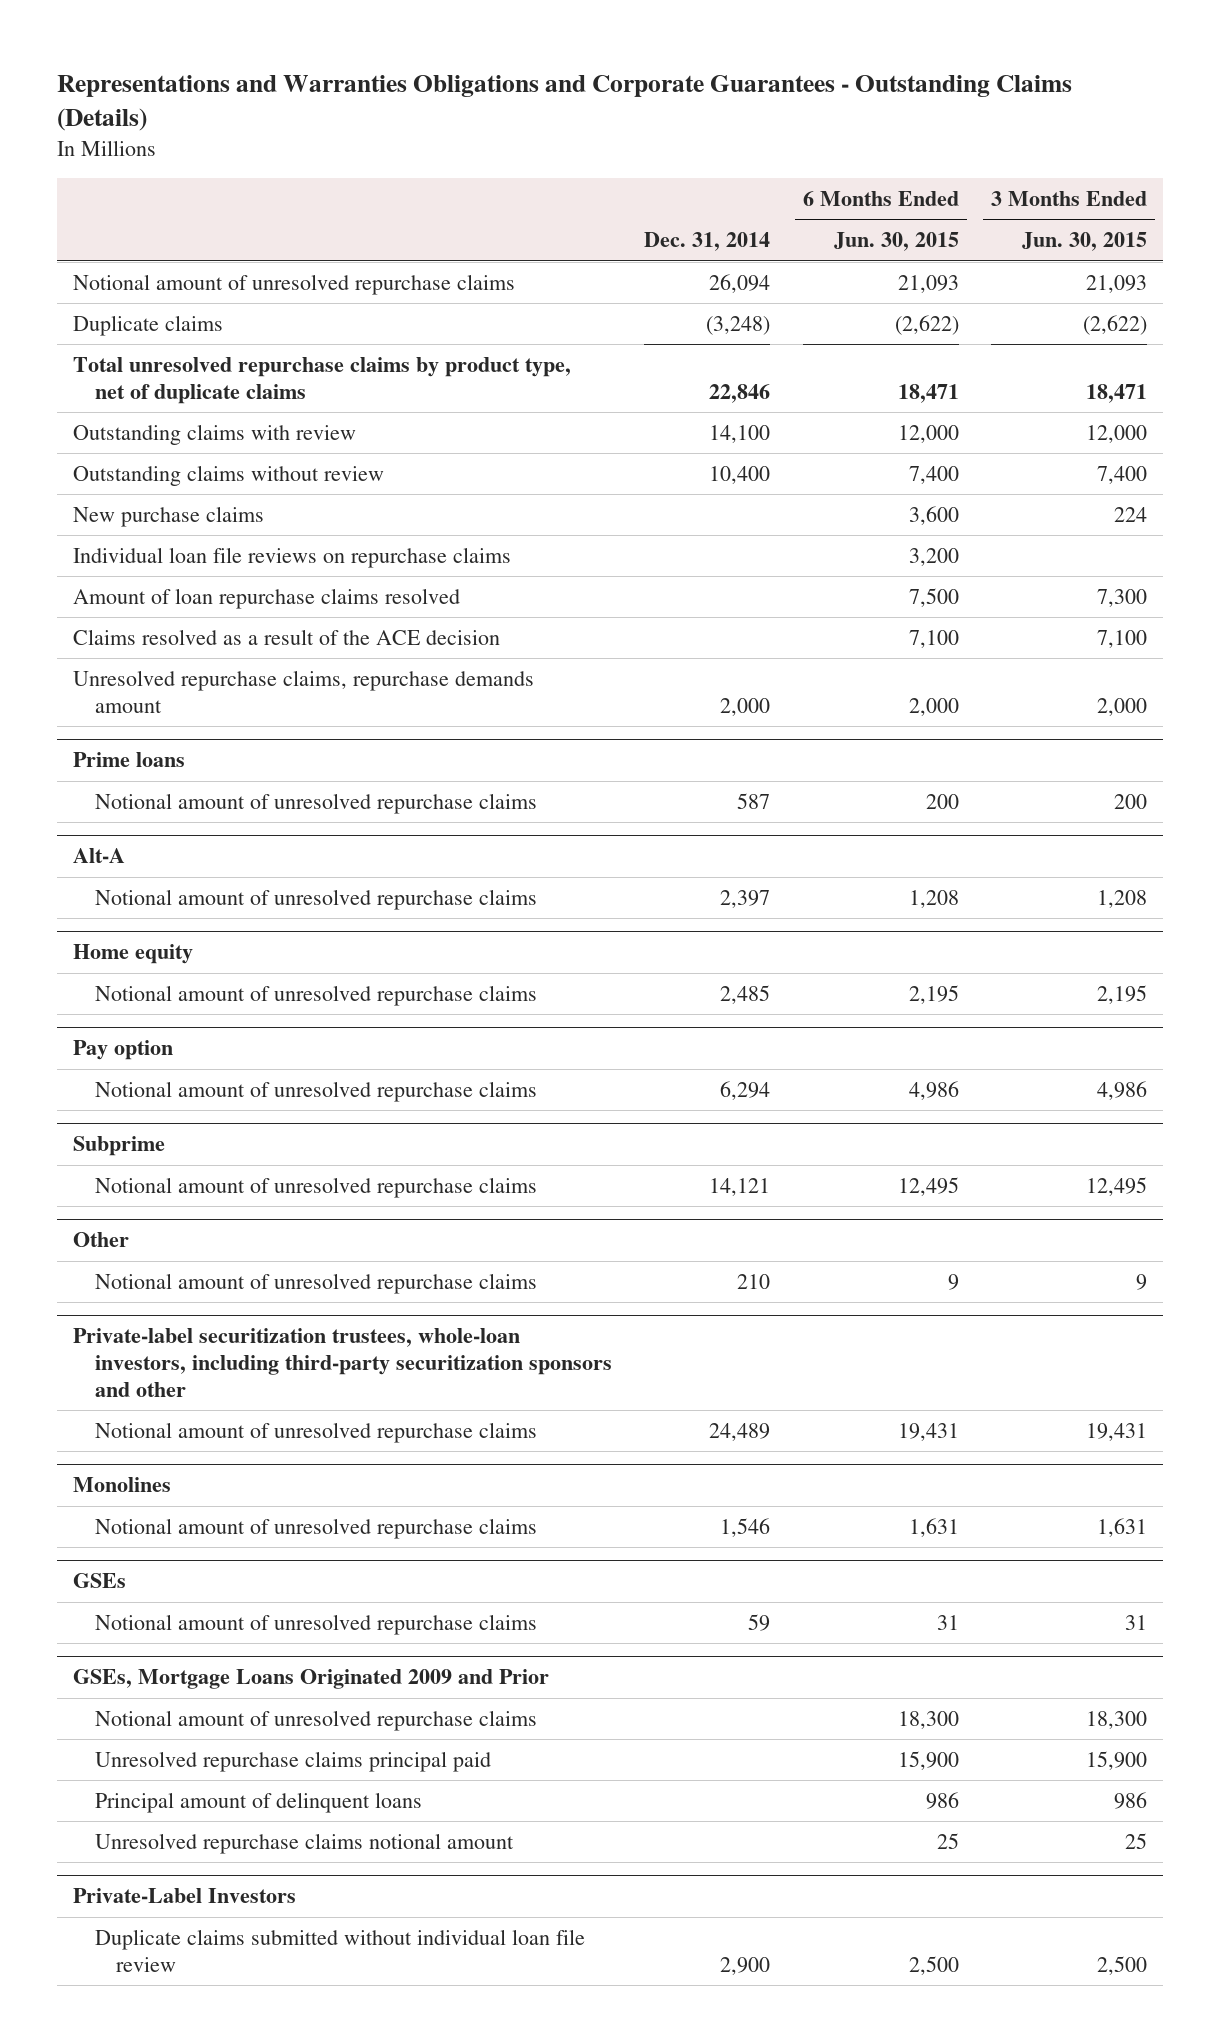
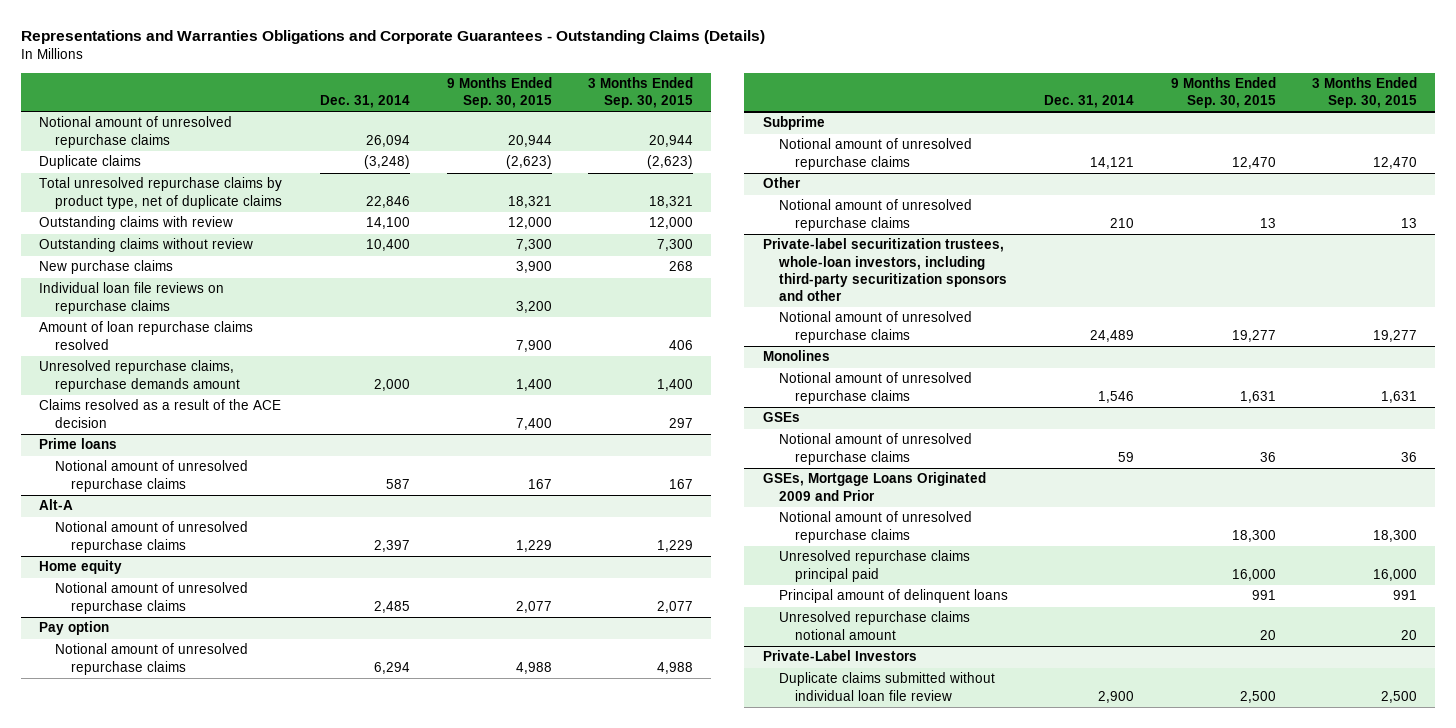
- | Dec. 31, 2014 | 6 Months Ended Jun. 30, 2015 | 3 Months Ended Jun. 30, 2015
+ | Dec. 31, 2014 | 9 Months Ended Sep. 30, 2015 | 3 Months Ended Sep. 30, 2015
moved down: Claims resolved as a result of the ACE decision | | 7,400 | 297

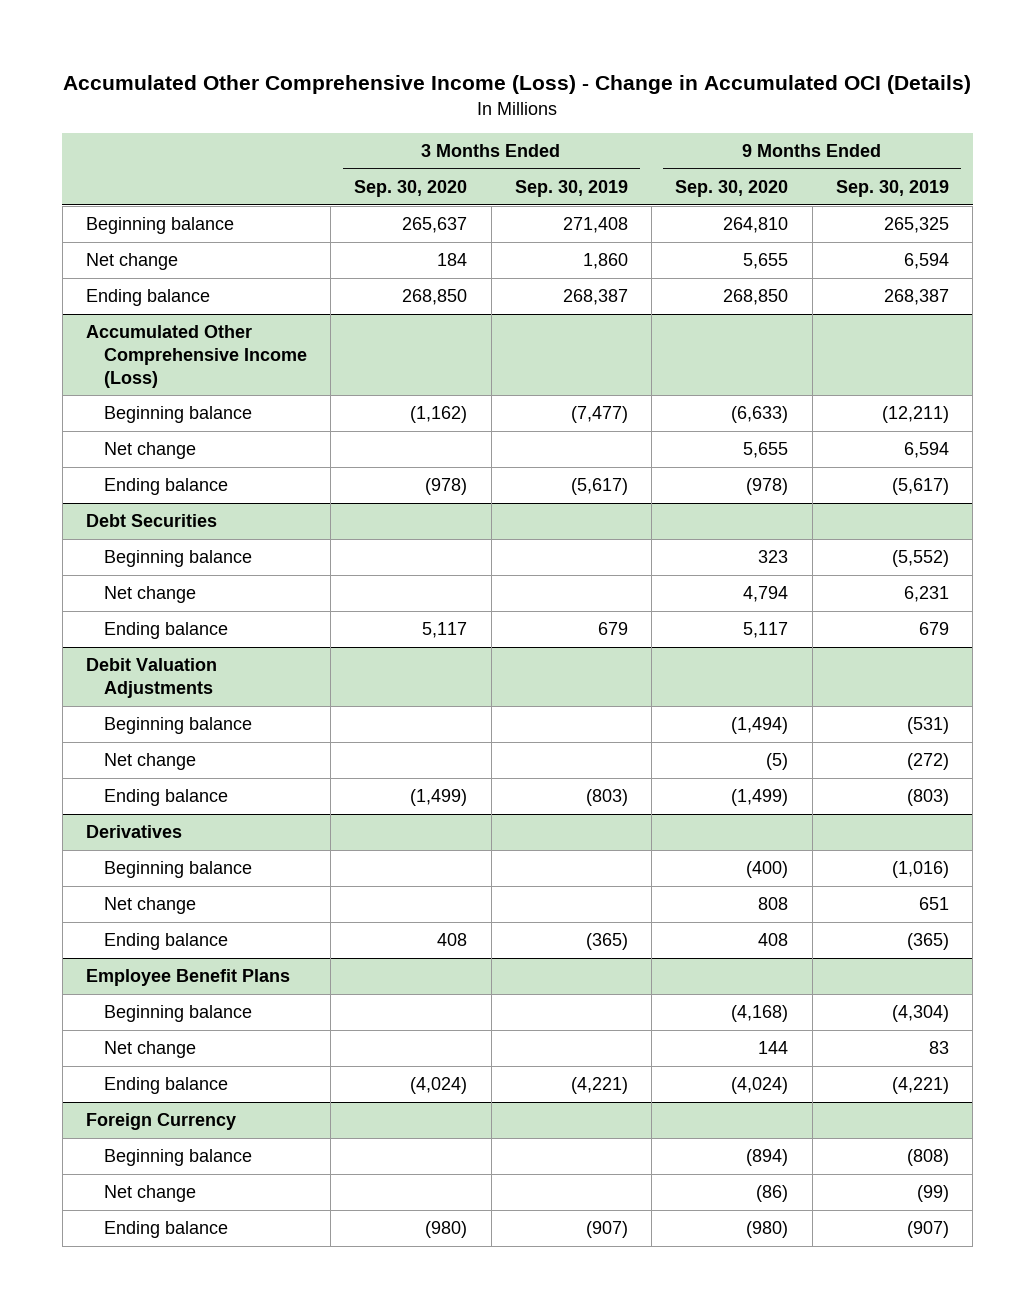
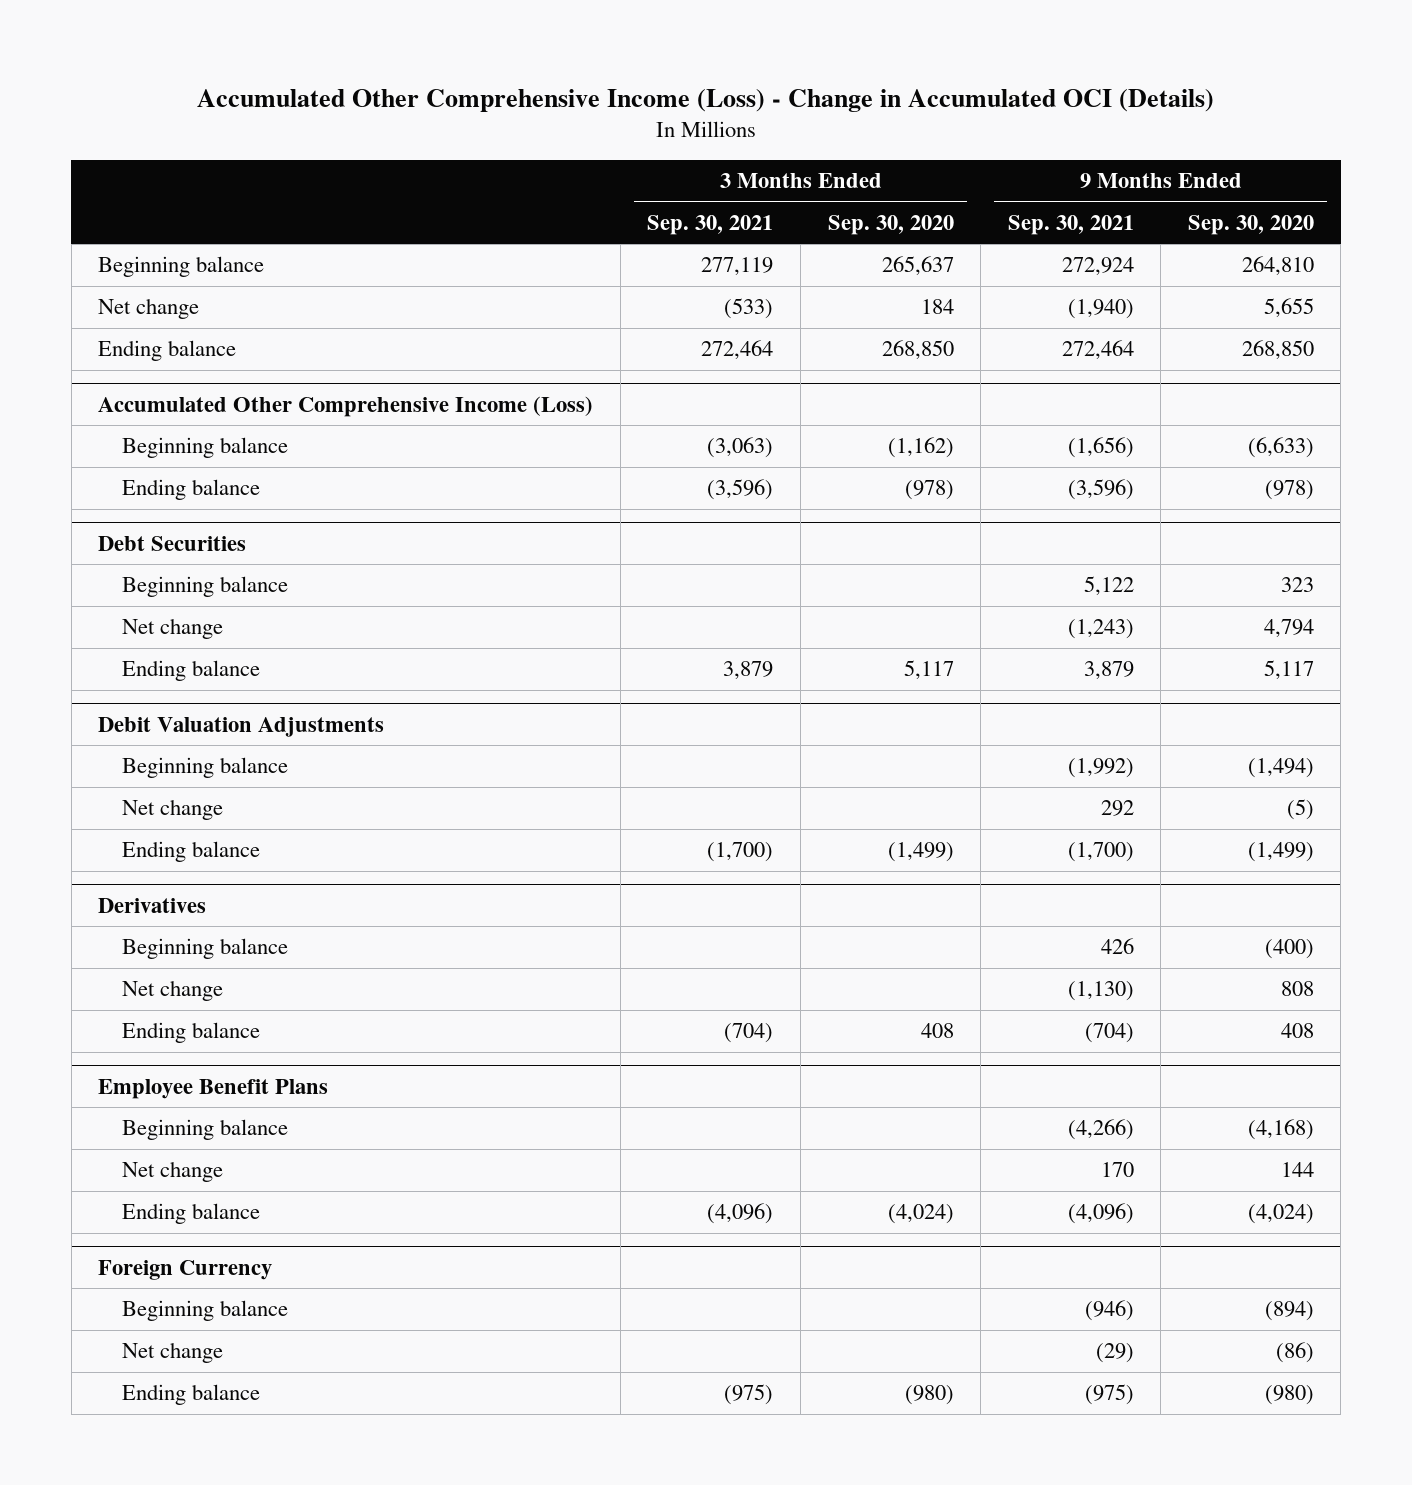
- | 3 Months Ended Sep. 30, 2020 | 3 Months Ended Sep. 30, 2019 | 9 Months Ended Sep. 30, 2020 | 9 Months Ended Sep. 30, 2019
+ | 3 Months Ended Sep. 30, 2021 | 3 Months Ended Sep. 30, 2020 | 9 Months Ended Sep. 30, 2021 | 9 Months Ended Sep. 30, 2020
@ Accumulated Other Comprehensive Income (Loss)
- Net change | | | 5,655 | 6,594

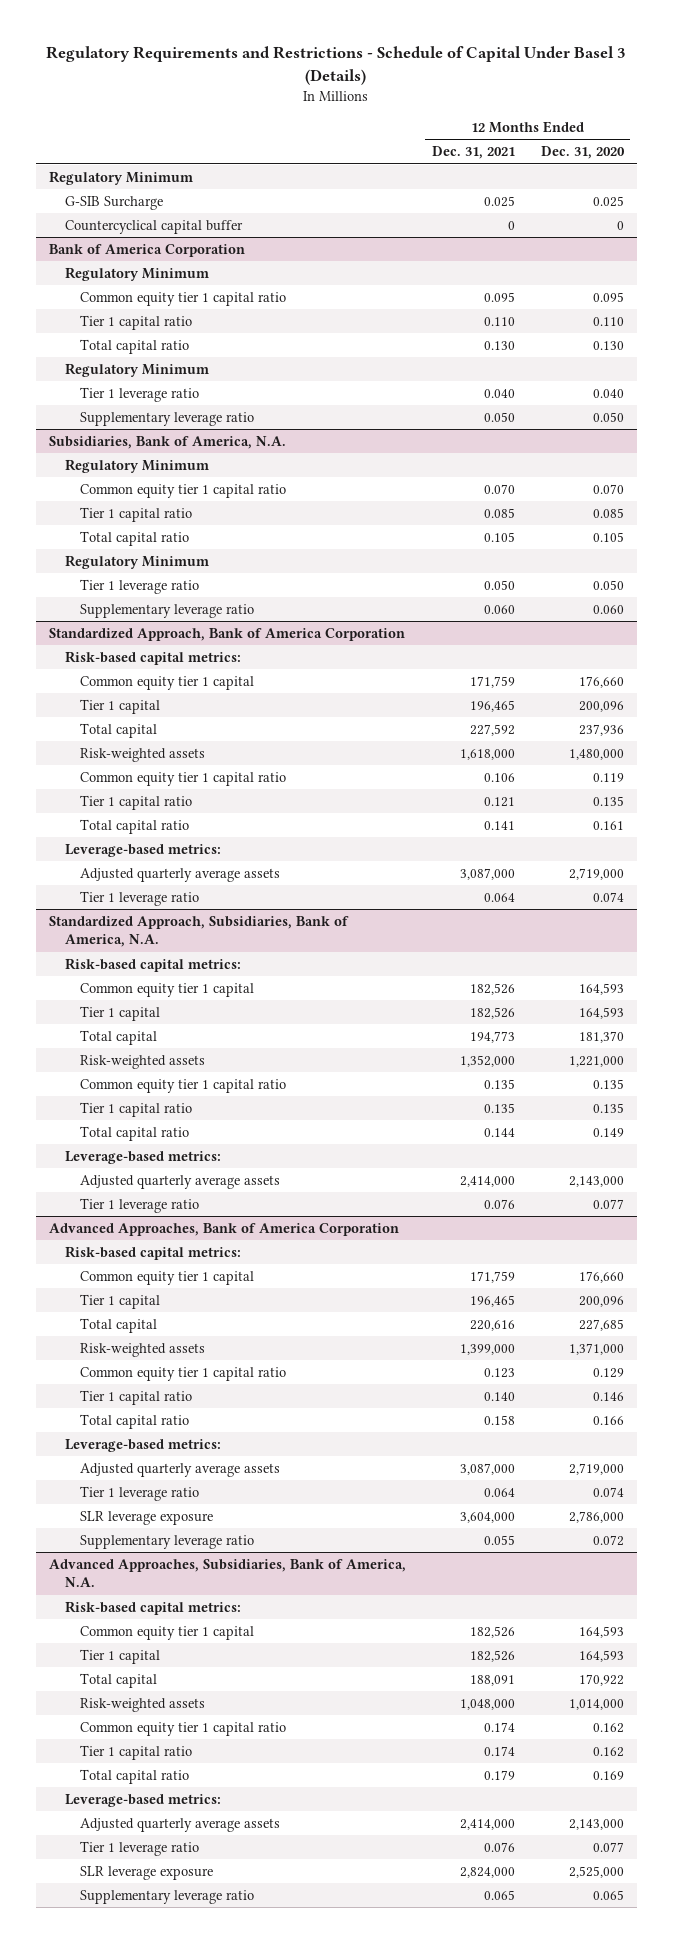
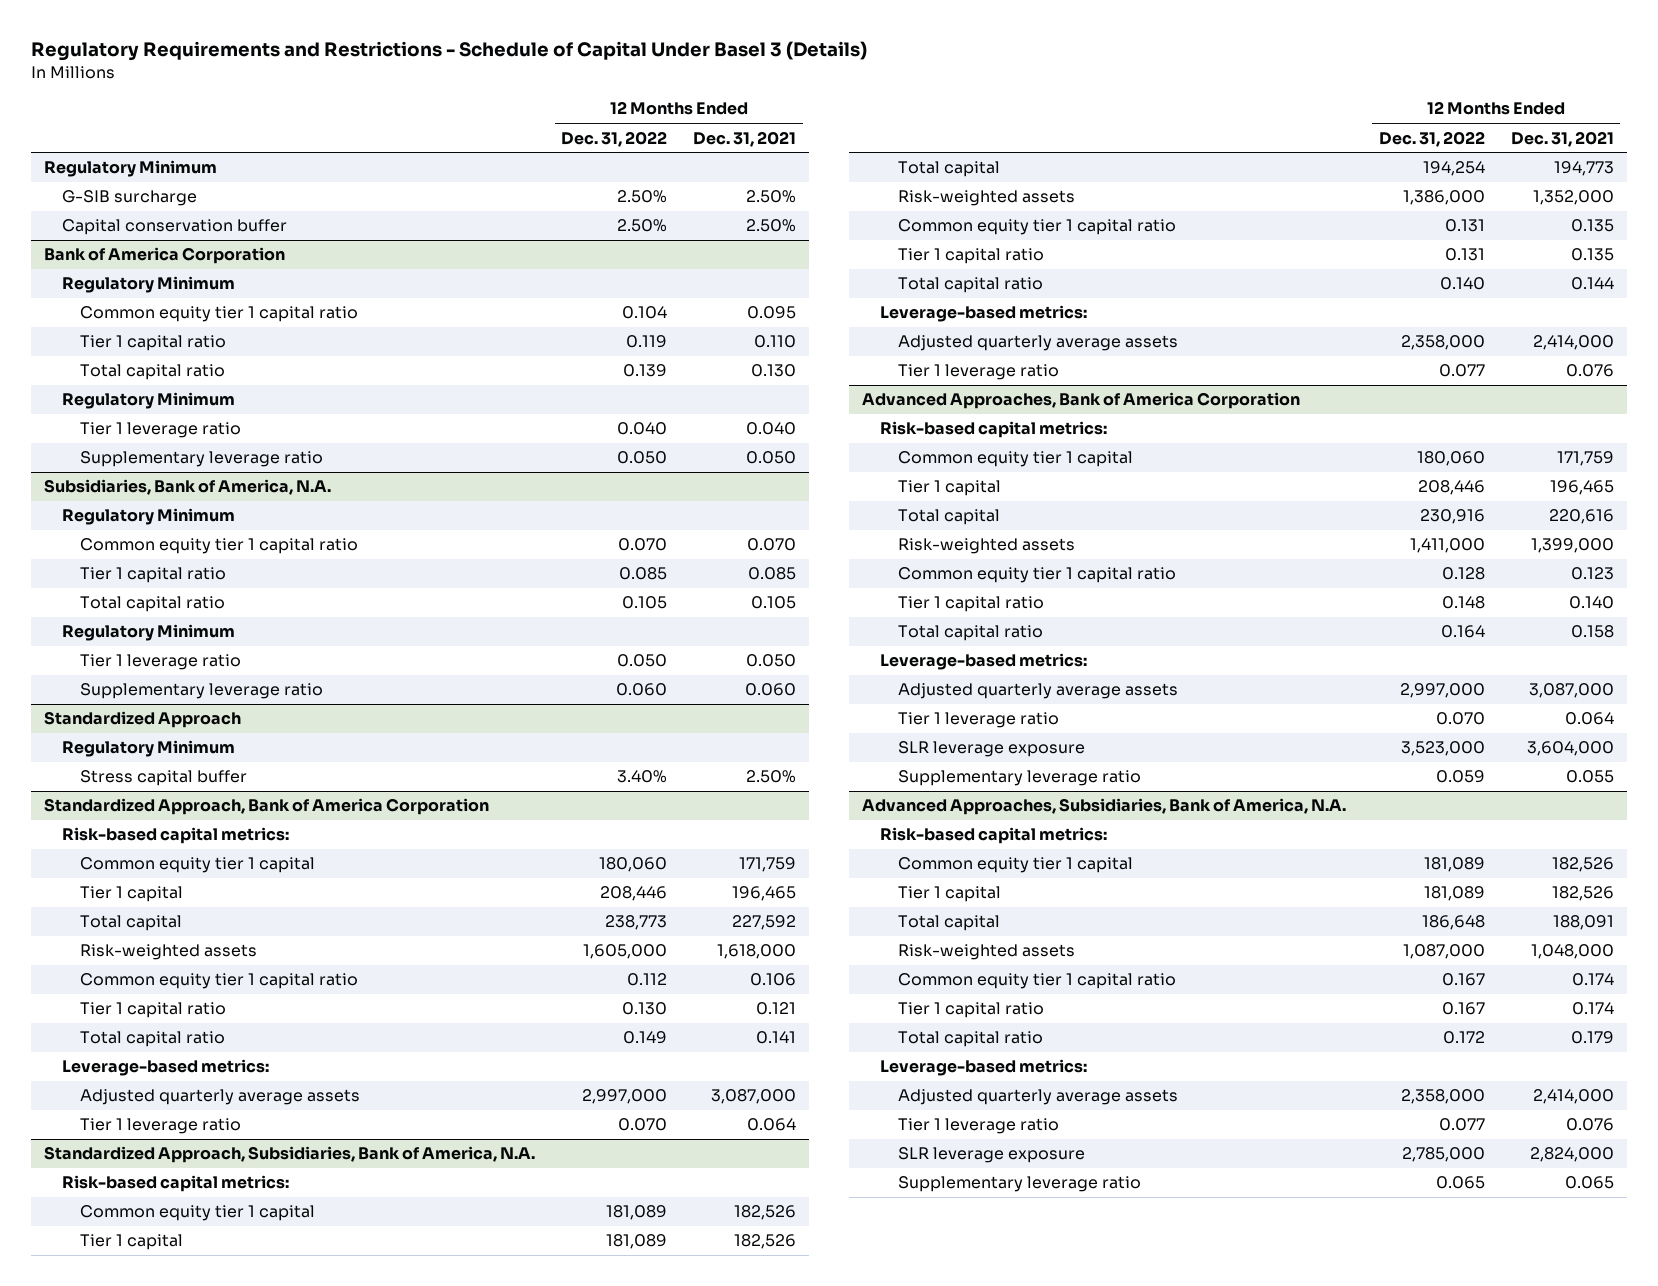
- | 12 Months Ended Dec. 31, 2021 | 12 Months Ended Dec. 31, 2020
+ | 12 Months Ended Dec. 31, 2022 | 12 Months Ended Dec. 31, 2021
- G-SIB Surcharge | 0.025 | 0.025
- Countercyclical capital buffer | 0 | 0
+ G-SIB surcharge | 2.50% | 2.50%
+ Capital conservation buffer | 2.50% | 2.50%
+ Standardized Approach
+ Regulatory Minimum
+ Stress capital buffer | 3.40% | 2.50%

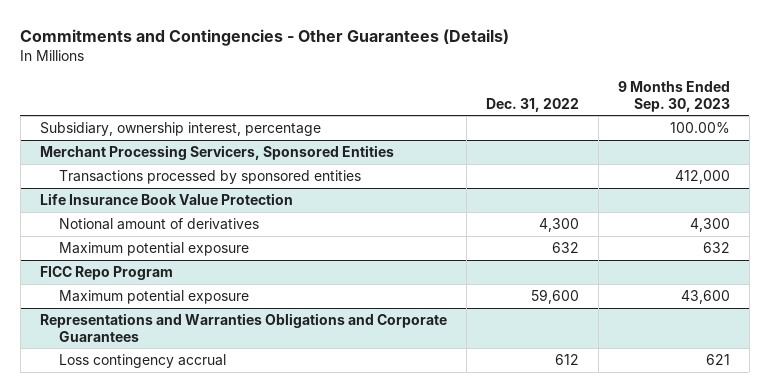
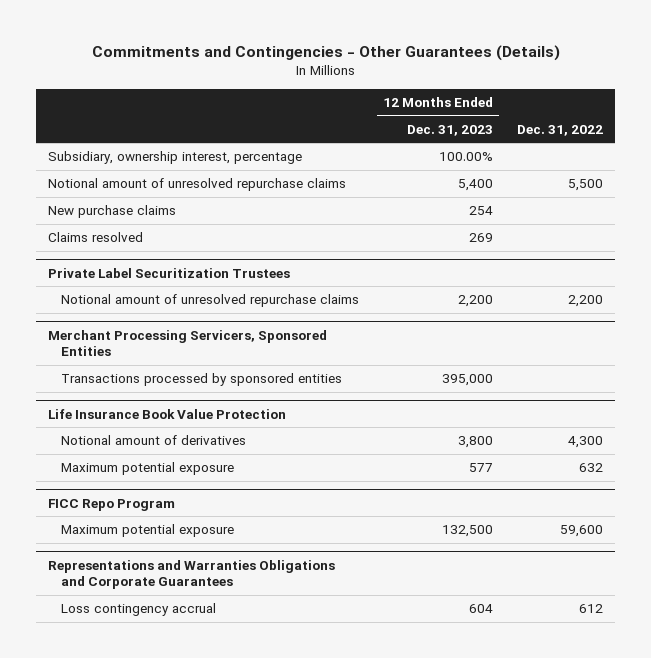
- | Dec. 31, 2022 | 9 Months Ended Sep. 30, 2023
+ | 12 Months Ended Dec. 31, 2023 | Dec. 31, 2022
+ Notional amount of unresolved repurchase claims | 5,400 | 5,500
+ New purchase claims | 254 |
+ Claims resolved | 269 |
+ Private Label Securitization Trustees
+ Notional amount of unresolved repurchase claims | 2,200 | 2,200

